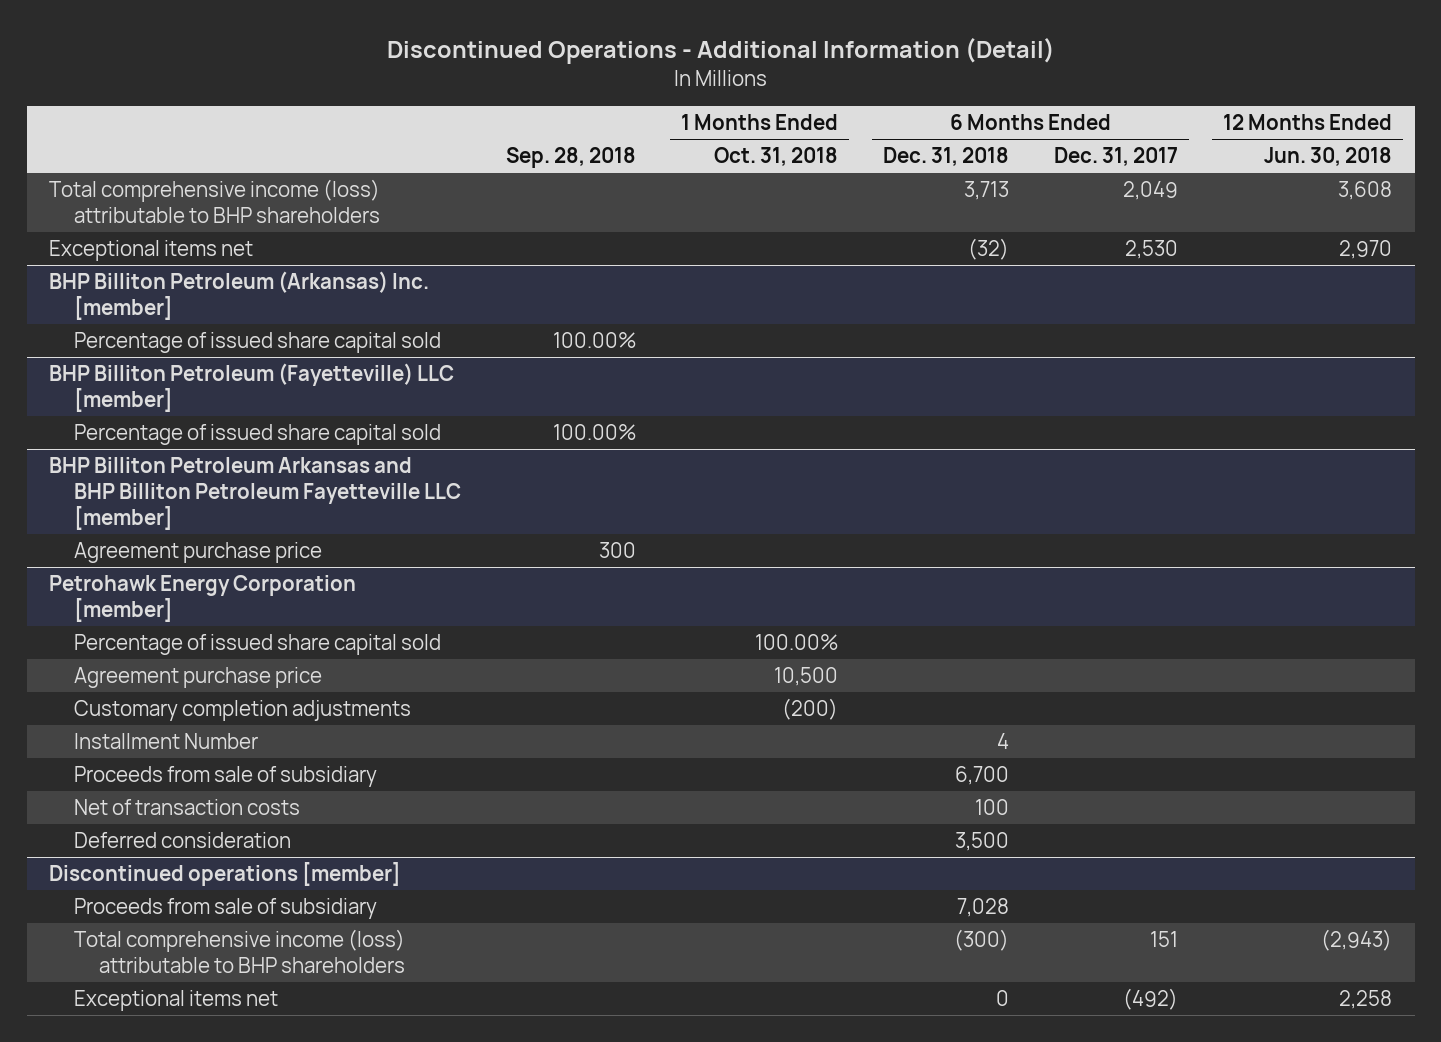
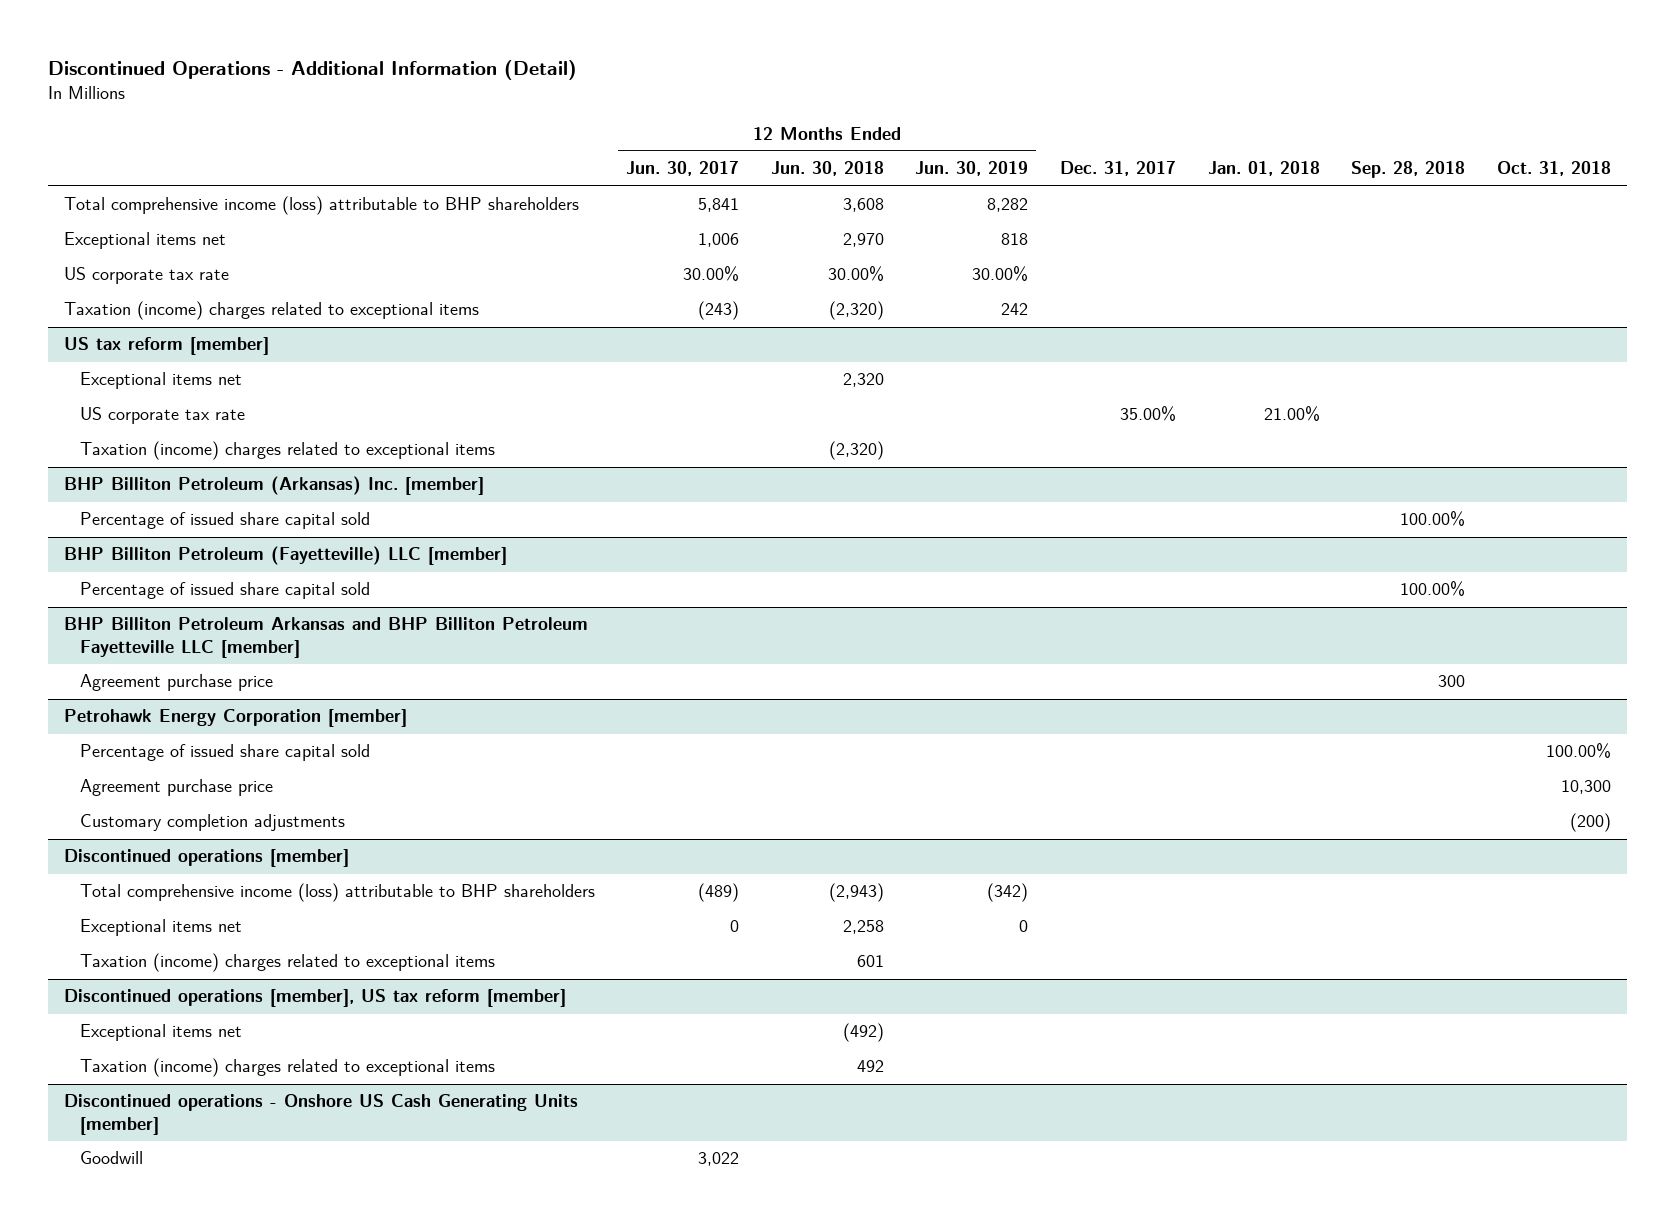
- | Sep. 28, 2018 | 1 Months Ended Oct. 31, 2018 | 6 Months Ended Dec. 31, 2018 | 6 Months Ended Dec. 31, 2017 | 12 Months Ended Jun. 30, 2018
+ | 12 Months Ended Jun. 30, 2017 | 12 Months Ended Jun. 30, 2018 | 12 Months Ended Jun. 30, 2019 | Dec. 31, 2017 | Jan. 01, 2018 | Sep. 28, 2018 | Oct. 31, 2018
+ US corporate tax rate | 30.00% | 30.00% | 30.00% | | | |
+ Taxation (income) charges related to exceptional items | (243) | (2,320) | 242 | | | |
+ US tax reform [member]
+ Exceptional items net | | 2,320 | | | | |
+ US corporate tax rate | | | | 35.00% | 21.00% | |
+ Taxation (income) charges related to exceptional items | | (2,320) | | | | |
@ Petrohawk Energy Corporation [member]
- Installment Number | | | 4 | |
- Proceeds from sale of subsidiary | | | 6,700 | |
- Net of transaction costs | | | 100 | |
- Deferred consideration | | | 3,500 | |
@ Discontinued operations [member]
- Proceeds from sale of subsidiary | | | 7,028 | |
+ Taxation (income) charges related to exceptional items | | 601 | | | | |
+ Discontinued operations [member], US tax reform [member]
+ Exceptional items net | | (492) | | | | |
+ Taxation (income) charges related to exceptional items | | 492 | | | | |
+ Discontinued operations - Onshore US Cash Generating Units [member]
+ Goodwill | 3,022 | | | | | |

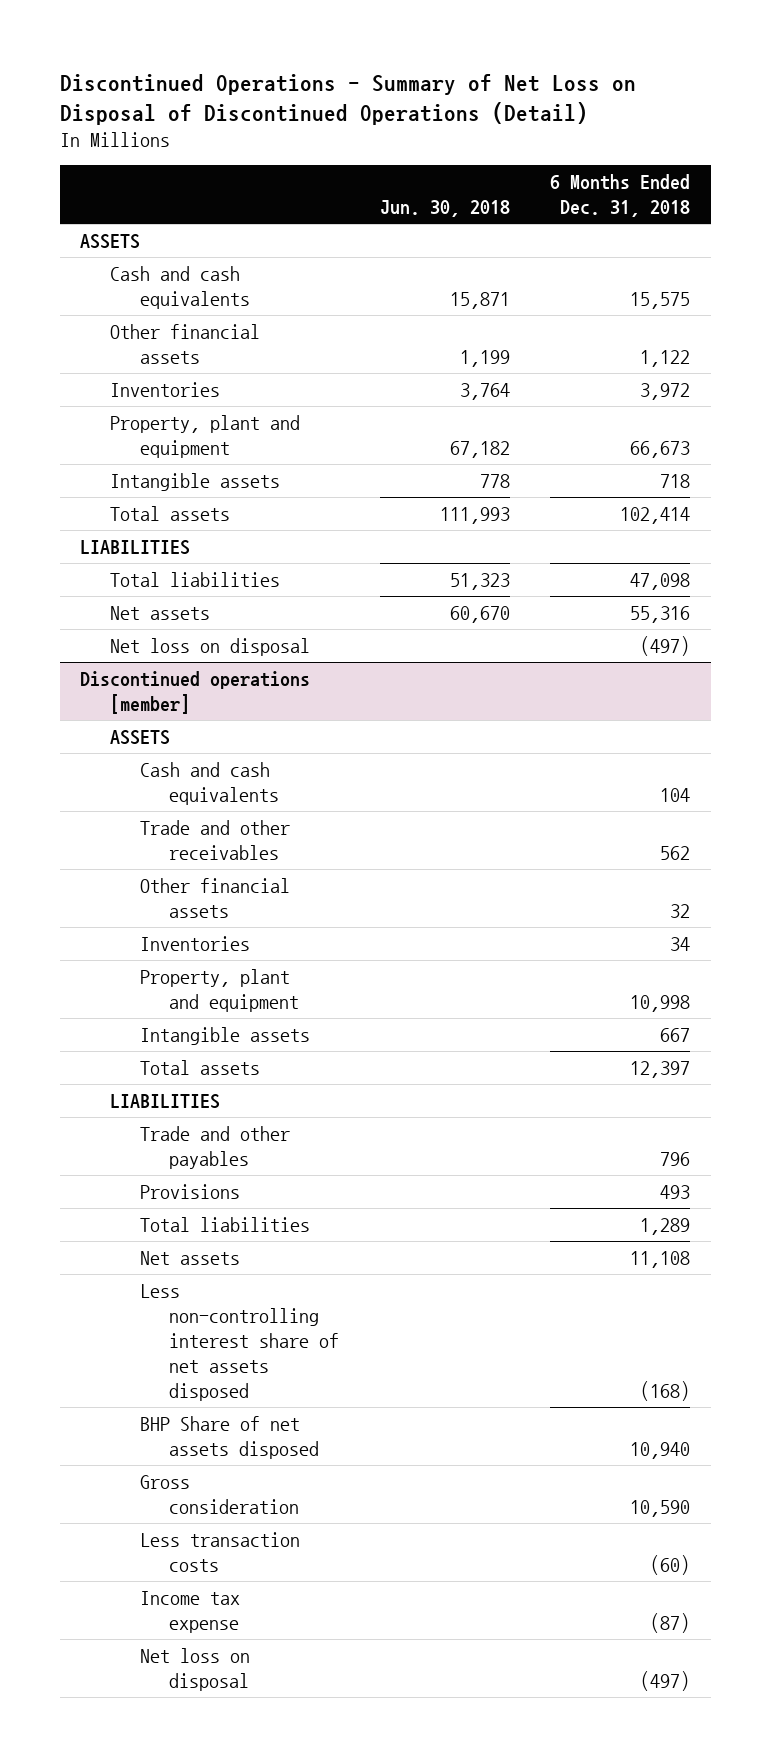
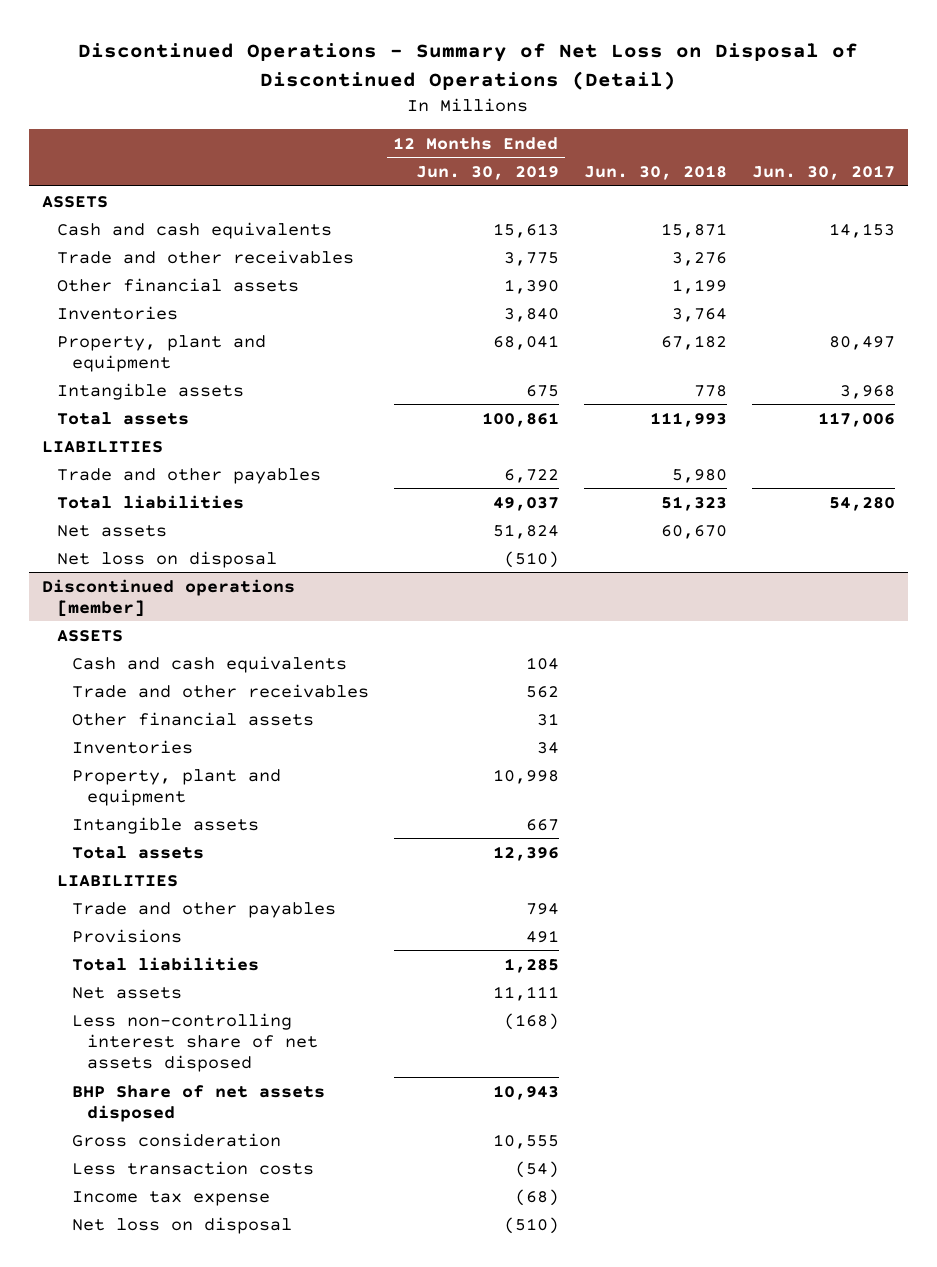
- | Jun. 30, 2018 | 6 Months Ended Dec. 31, 2018
+ | 12 Months Ended Jun. 30, 2019 | Jun. 30, 2018 | Jun. 30, 2017
+ Trade and other receivables | 3,775 | 3,276 |
+ Trade and other payables | 6,722 | 5,980 |

